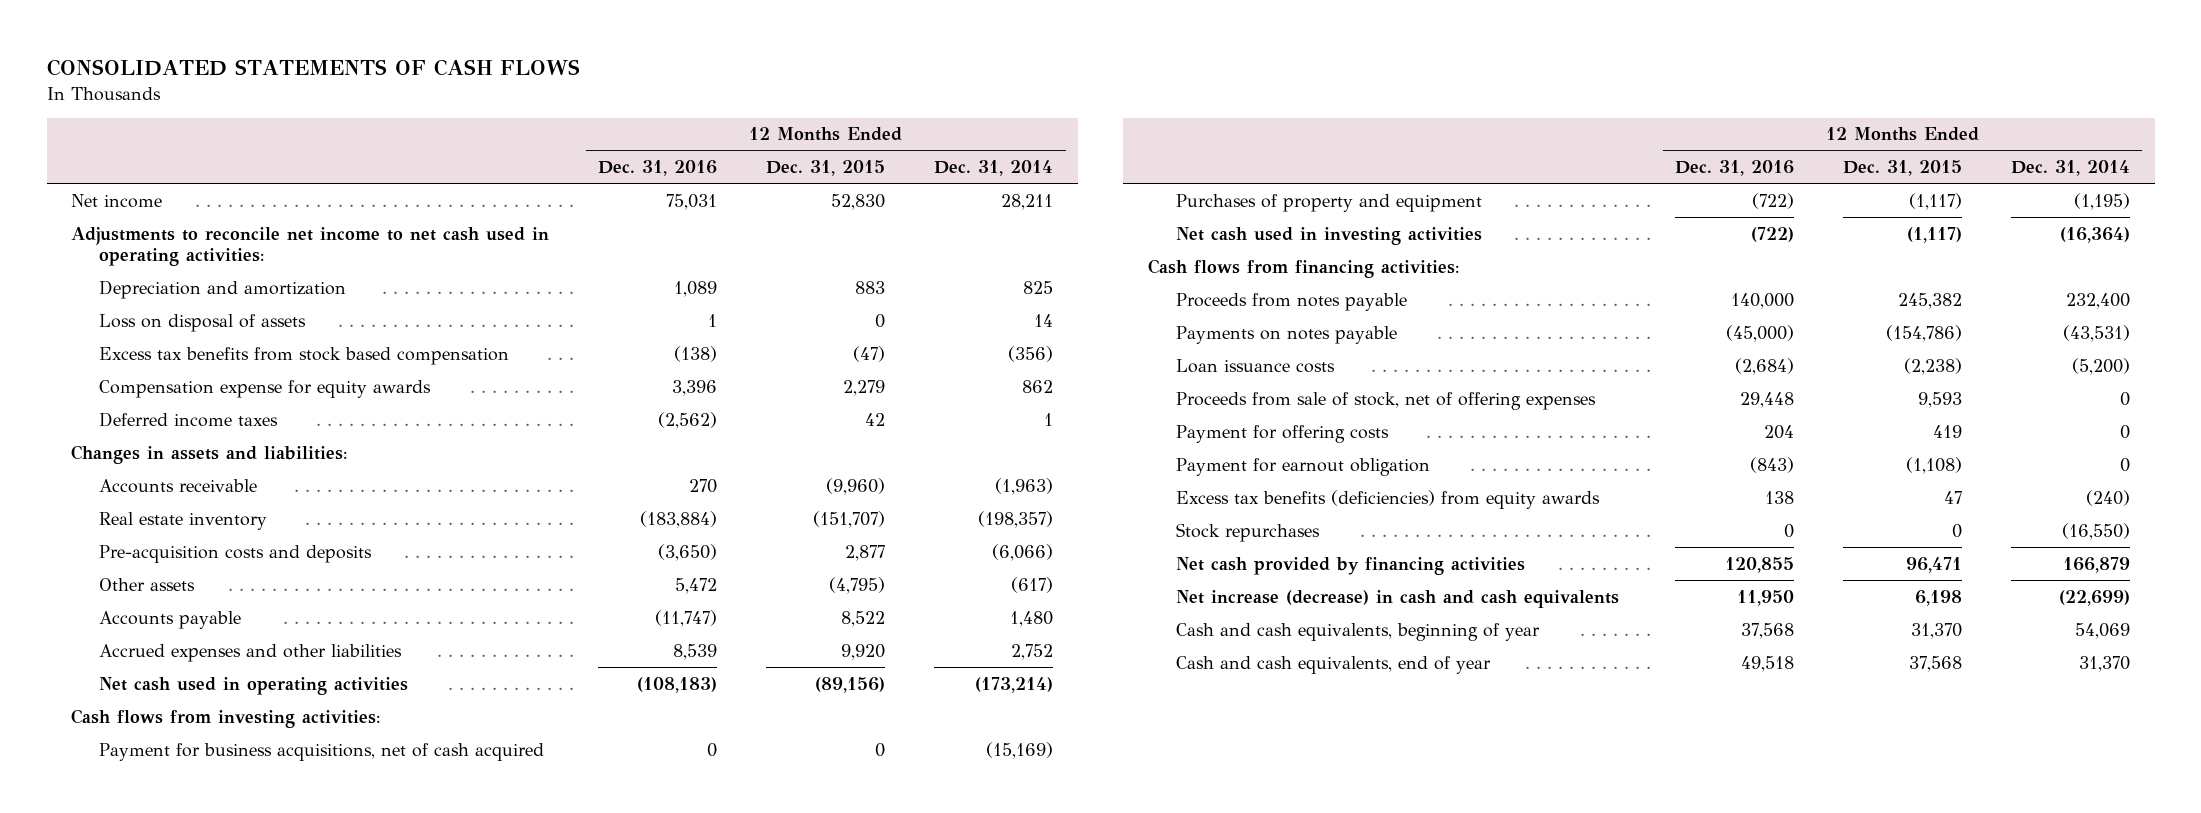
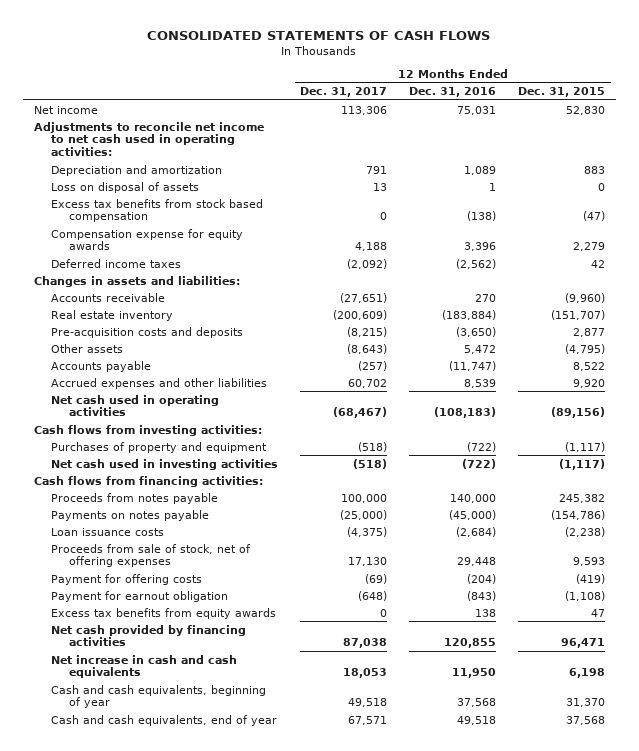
- | 12 Months Ended Dec. 31, 2016 | 12 Months Ended Dec. 31, 2015 | 12 Months Ended Dec. 31, 2014
+ | 12 Months Ended Dec. 31, 2017 | 12 Months Ended Dec. 31, 2016 | 12 Months Ended Dec. 31, 2015
- Payment for business acquisitions, net of cash acquired | 0 | 0 | (15,169)
- Payment for offering costs | 204 | 419 | 0
+ Payment for offering costs | (69) | (204) | (419)
- Excess tax benefits (deficiencies) from equity awards | 138 | 47 | (240)
- Stock repurchases | 0 | 0 | (16,550)
+ Excess tax benefits from equity awards | 0 | 138 | 47
- Net increase (decrease) in cash and cash equivalents | 11,950 | 6,198 | (22,699)
+ Net increase in cash and cash equivalents | 18,053 | 11,950 | 6,198

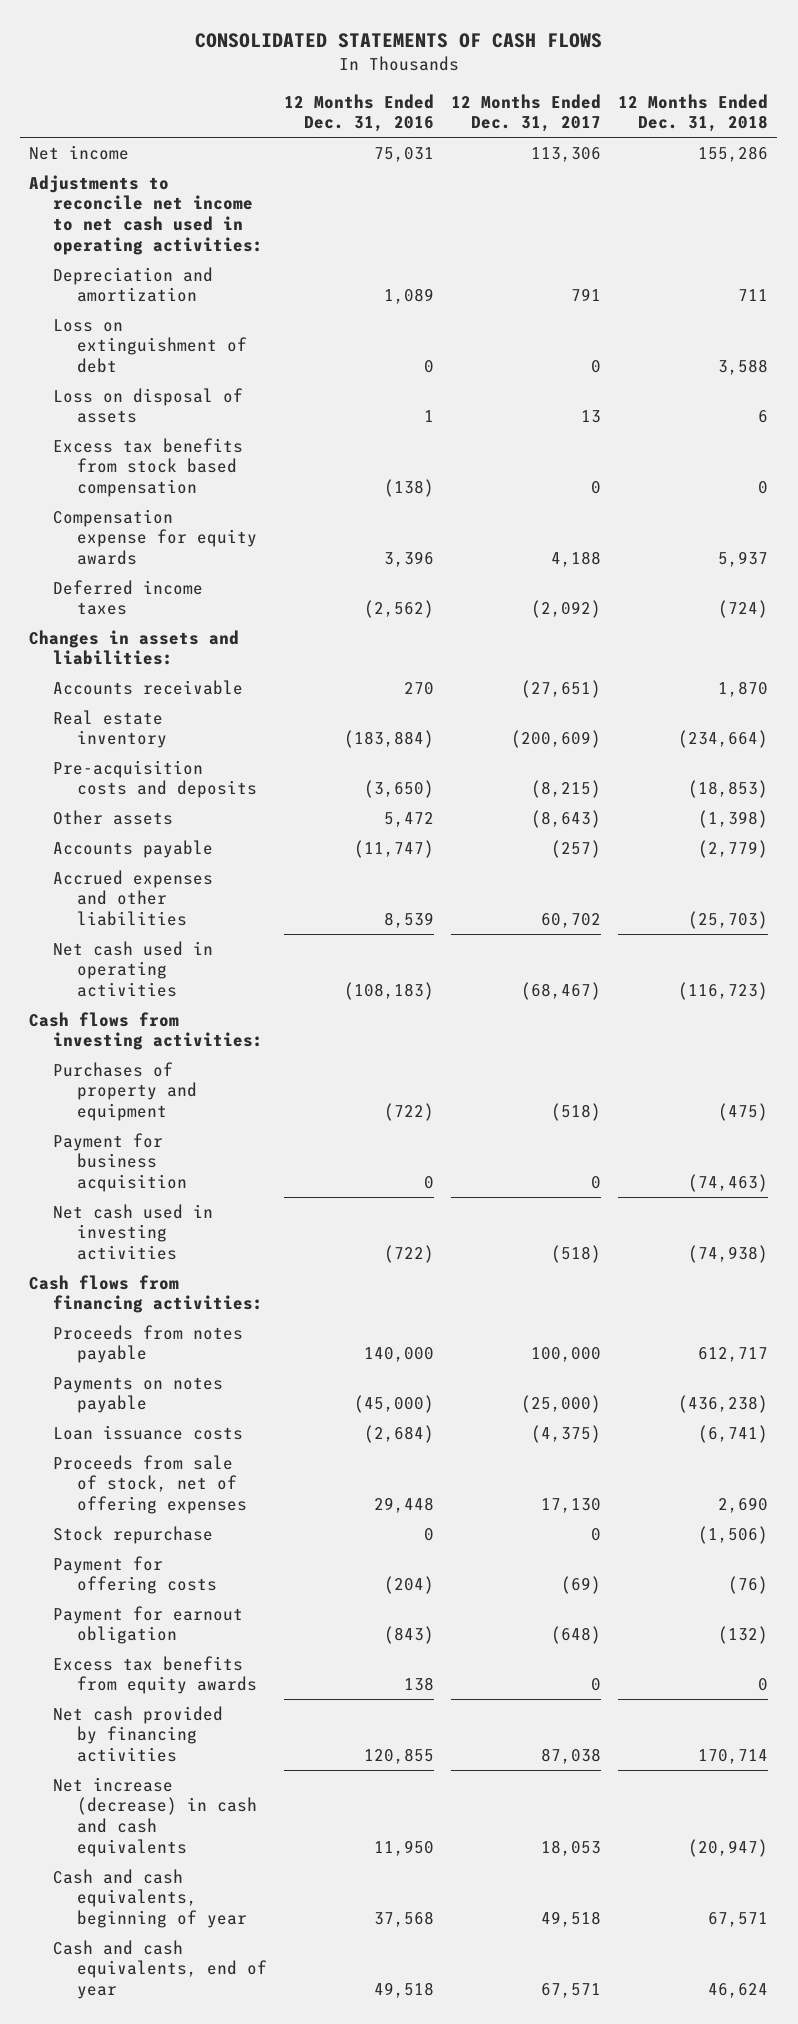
- | 12 Months Ended Dec. 31, 2017 | 12 Months Ended Dec. 31, 2016 | 12 Months Ended Dec. 31, 2015
+ | 12 Months Ended Dec. 31, 2016 | 12 Months Ended Dec. 31, 2017 | 12 Months Ended Dec. 31, 2018
+ Loss on extinguishment of debt | 0 | 0 | 3,588
+ Payment for business acquisition | 0 | 0 | (74,463)
+ Stock repurchase | 0 | 0 | (1,506)
- Net increase in cash and cash equivalents | 18,053 | 11,950 | 6,198
+ Net increase (decrease) in cash and cash equivalents | 11,950 | 18,053 | (20,947)

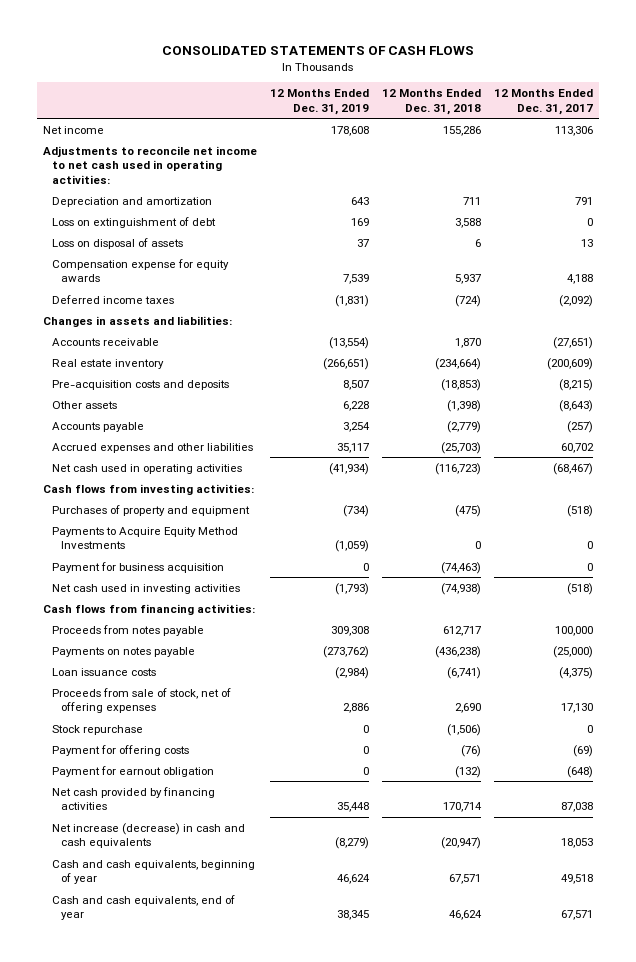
- | 12 Months Ended Dec. 31, 2016 | 12 Months Ended Dec. 31, 2017 | 12 Months Ended Dec. 31, 2018
+ | 12 Months Ended Dec. 31, 2019 | 12 Months Ended Dec. 31, 2018 | 12 Months Ended Dec. 31, 2017
- Excess tax benefits from stock based compensation | (138) | 0 | 0
+ Payments to Acquire Equity Method Investments | (1,059) | 0 | 0
- Excess tax benefits from equity awards | 138 | 0 | 0

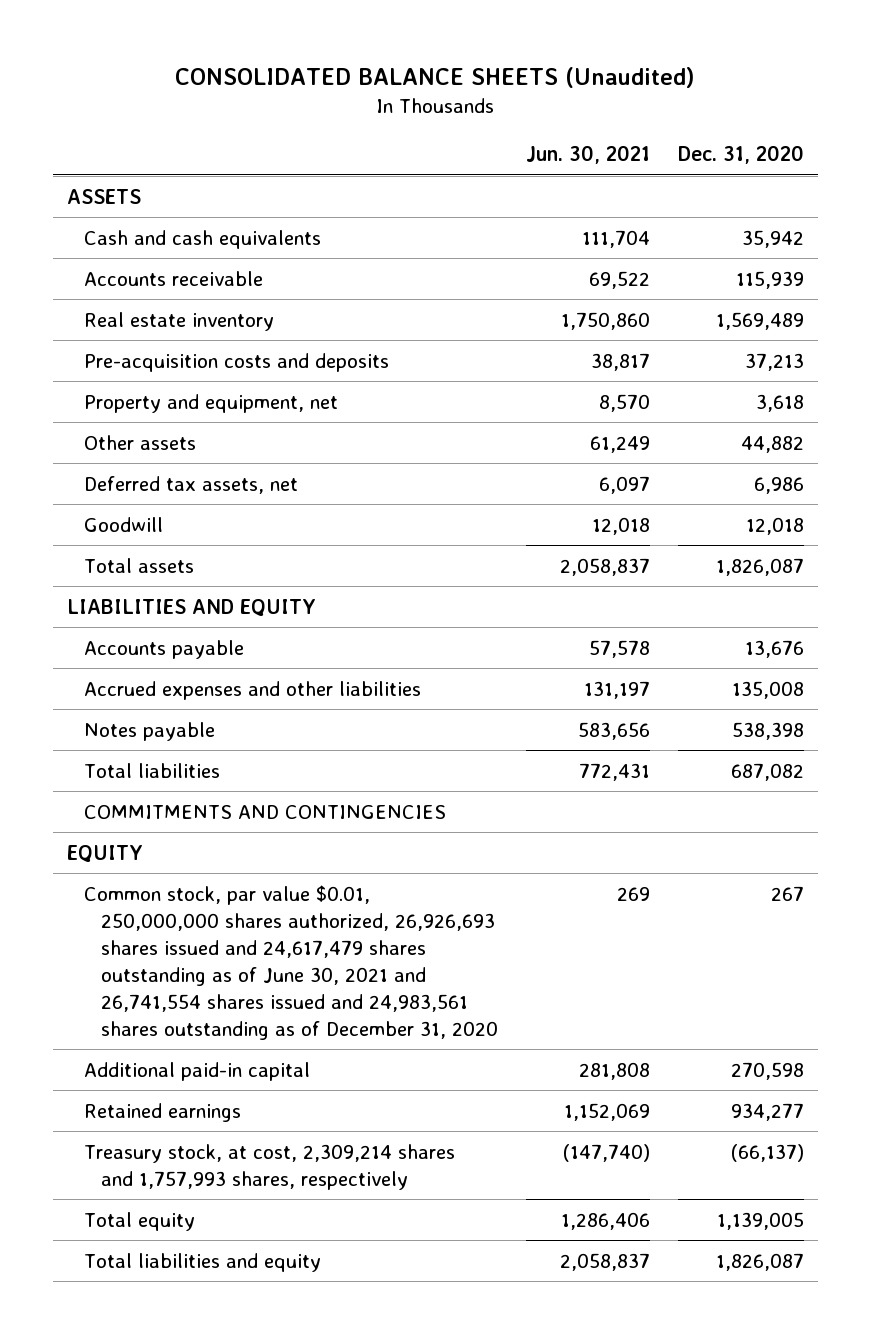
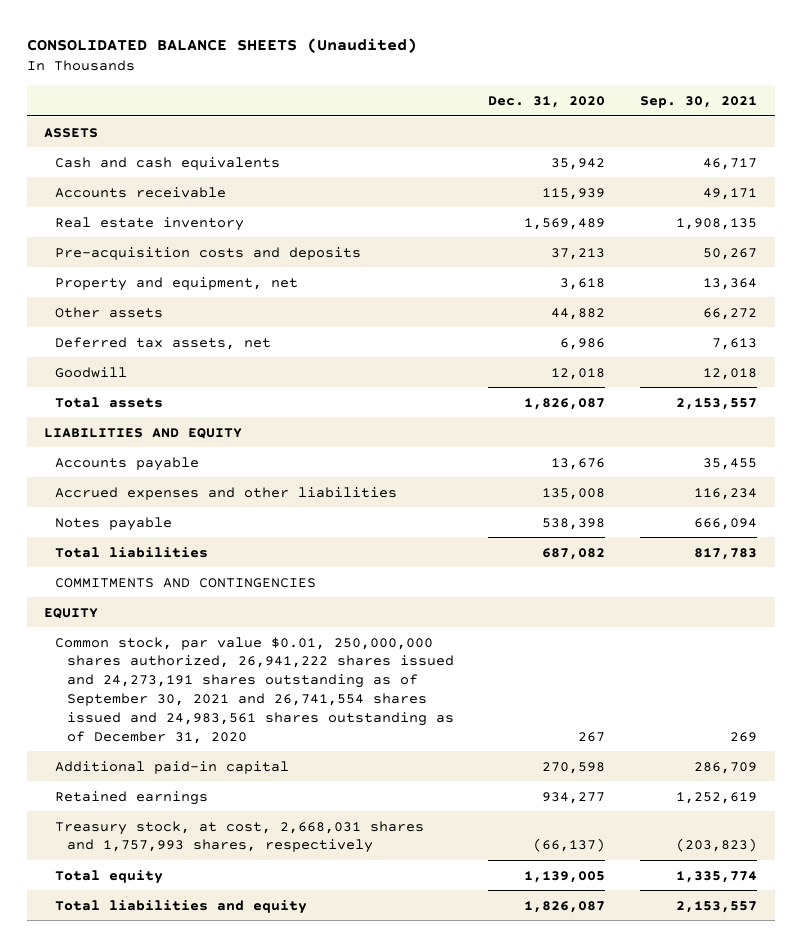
- | Jun. 30, 2021 | Dec. 31, 2020
+ | Dec. 31, 2020 | Sep. 30, 2021
- Common stock, par value $0.01, 250,000,000 shares authorized, 26,926,693 shares issued and 24,617,479 shares outstanding as of June 30, 2021 and 26,741,554 shares issued and 24,983,561 shares outstanding as of December 31, 2020 | 269 | 267
+ Common stock, par value $0.01, 250,000,000 shares authorized, 26,941,222 shares issued and 24,273,191 shares outstanding as of September 30, 2021 and 26,741,554 shares issued and 24,983,561 shares outstanding as of December 31, 2020 | 267 | 269
- Treasury stock, at cost, 2,309,214 shares and 1,757,993 shares, respectively | (147,740) | (66,137)
+ Treasury stock, at cost, 2,668,031 shares and 1,757,993 shares, respectively | (66,137) | (203,823)

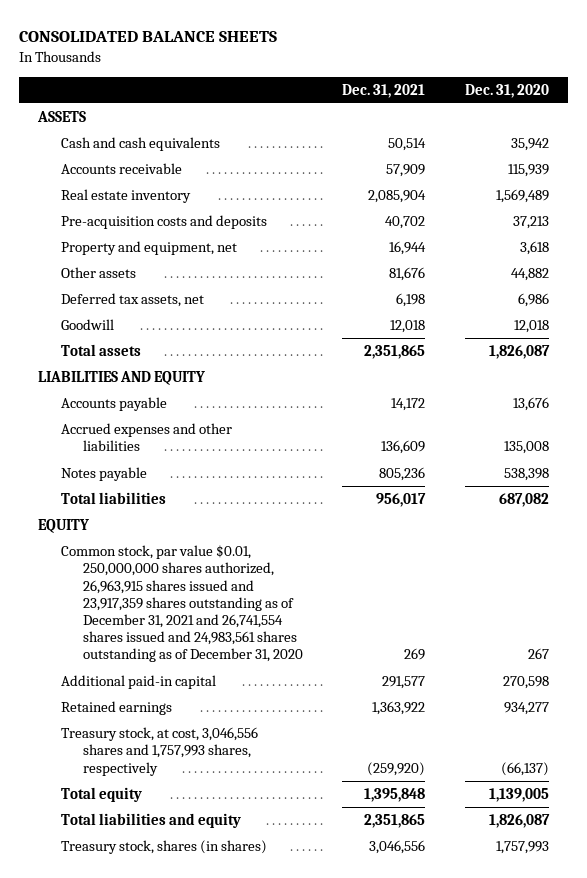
- CONSOLIDATED BALANCE SHEETS (Unaudited)
+ CONSOLIDATED BALANCE SHEETS
- | Dec. 31, 2020 | Sep. 30, 2021
+ | Dec. 31, 2021 | Dec. 31, 2020
- COMMITMENTS AND CONTINGENCIES
- Common stock, par value $0.01, 250,000,000 shares authorized, 26,941,222 shares issued and 24,273,191 shares outstanding as of September 30, 2021 and 26,741,554 shares issued and 24,983,561 shares outstanding as of December 31, 2020 | 267 | 269
+ Common stock, par value $0.01, 250,000,000 shares authorized, 26,963,915 shares issued and 23,917,359 shares outstanding as of December 31, 2021 and 26,741,554 shares issued and 24,983,561 shares outstanding as of December 31, 2020 | 269 | 267
- Treasury stock, at cost, 2,668,031 shares and 1,757,993 shares, respectively | (66,137) | (203,823)
+ Treasury stock, at cost, 3,046,556 shares and 1,757,993 shares, respectively | (259,920) | (66,137)
+ Treasury stock, shares (in shares) | 3,046,556 | 1,757,993

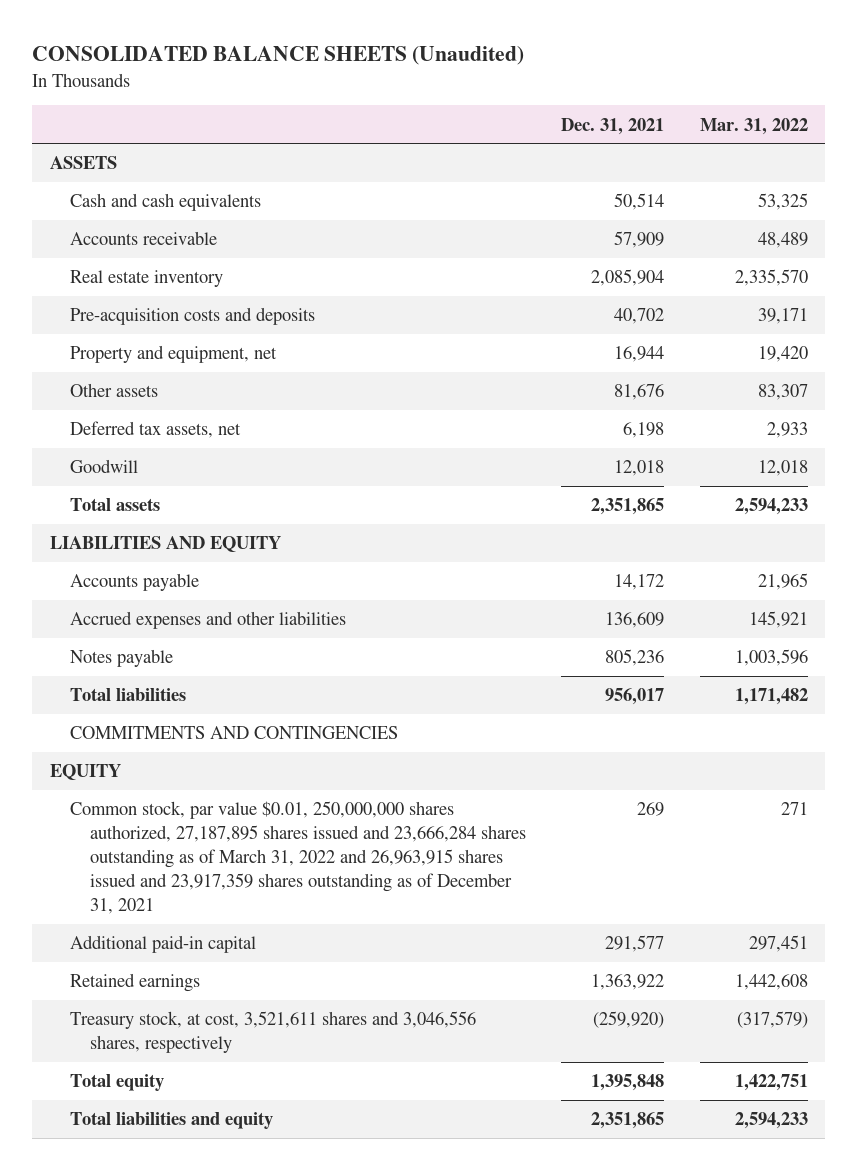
- CONSOLIDATED BALANCE SHEETS
+ CONSOLIDATED BALANCE SHEETS (Unaudited)
- | Dec. 31, 2021 | Dec. 31, 2020
+ | Dec. 31, 2021 | Mar. 31, 2022
+ COMMITMENTS AND CONTINGENCIES
- Common stock, par value $0.01, 250,000,000 shares authorized, 26,963,915 shares issued and 23,917,359 shares outstanding as of December 31, 2021 and 26,741,554 shares issued and 24,983,561 shares outstanding as of December 31, 2020 | 269 | 267
+ Common stock, par value $0.01, 250,000,000 shares authorized, 27,187,895 shares issued and 23,666,284 shares outstanding as of March 31, 2022 and 26,963,915 shares issued and 23,917,359 shares outstanding as of December 31, 2021 | 269 | 271
- Treasury stock, at cost, 3,046,556 shares and 1,757,993 shares, respectively | (259,920) | (66,137)
+ Treasury stock, at cost, 3,521,611 shares and 3,046,556 shares, respectively | (259,920) | (317,579)
- Treasury stock, shares (in shares) | 3,046,556 | 1,757,993

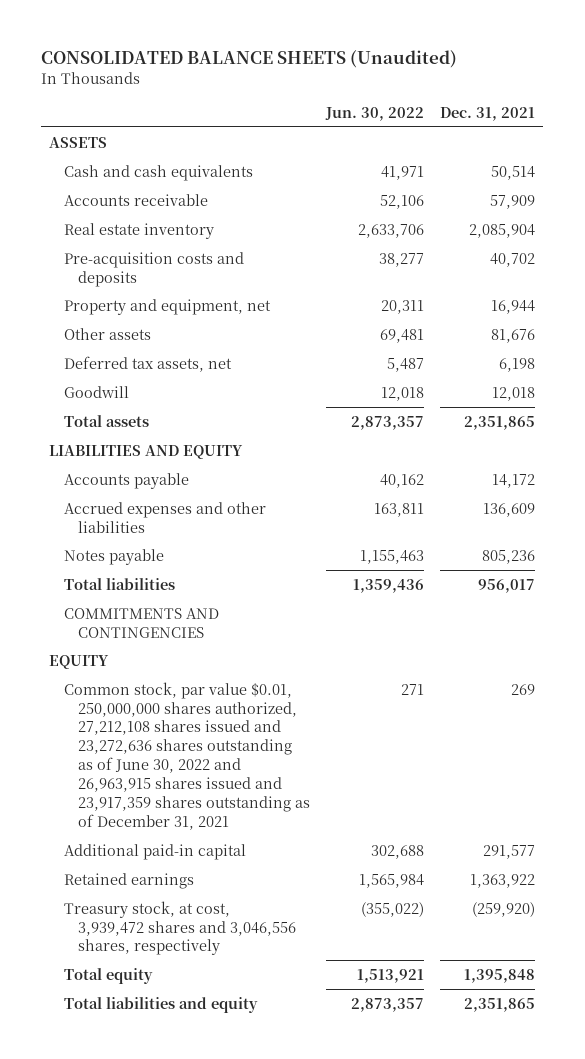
- | Dec. 31, 2021 | Mar. 31, 2022
+ | Jun. 30, 2022 | Dec. 31, 2021
- Common stock, par value $0.01, 250,000,000 shares authorized, 27,187,895 shares issued and 23,666,284 shares outstanding as of March 31, 2022 and 26,963,915 shares issued and 23,917,359 shares outstanding as of December 31, 2021 | 269 | 271
+ Common stock, par value $0.01, 250,000,000 shares authorized, 27,212,108 shares issued and 23,272,636 shares outstanding as of June 30, 2022 and 26,963,915 shares issued and 23,917,359 shares outstanding as of December 31, 2021 | 271 | 269
- Treasury stock, at cost, 3,521,611 shares and 3,046,556 shares, respectively | (259,920) | (317,579)
+ Treasury stock, at cost, 3,939,472 shares and 3,046,556 shares, respectively | (355,022) | (259,920)

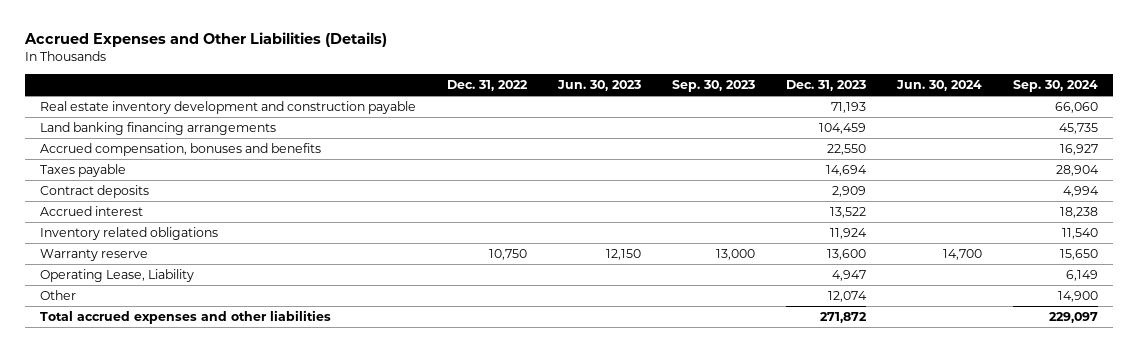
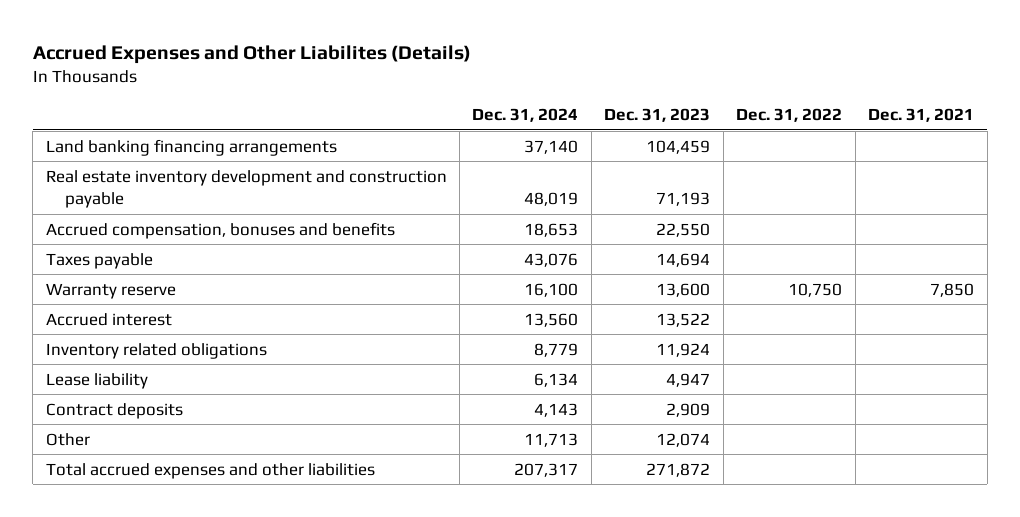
- Accrued Expenses and Other Liabilities (Details)
+ Accrued Expenses and Other Liabilites (Details)
- | Dec. 31, 2022 | Jun. 30, 2023 | Sep. 30, 2023 | Dec. 31, 2023 | Jun. 30, 2024 | Sep. 30, 2024
+ | Dec. 31, 2024 | Dec. 31, 2023 | Dec. 31, 2022 | Dec. 31, 2021
moved down: Real estate inventory development and construction payable | 48,019 | 71,193 | |
moved up: Warranty reserve | 16,100 | 13,600 | 10,750 | 7,850
- Operating Lease, Liability | | | | 4,947 | | 6,149
+ Lease liability | 6,134 | 4,947 | |
moved down: Contract deposits | 4,143 | 2,909 | |

